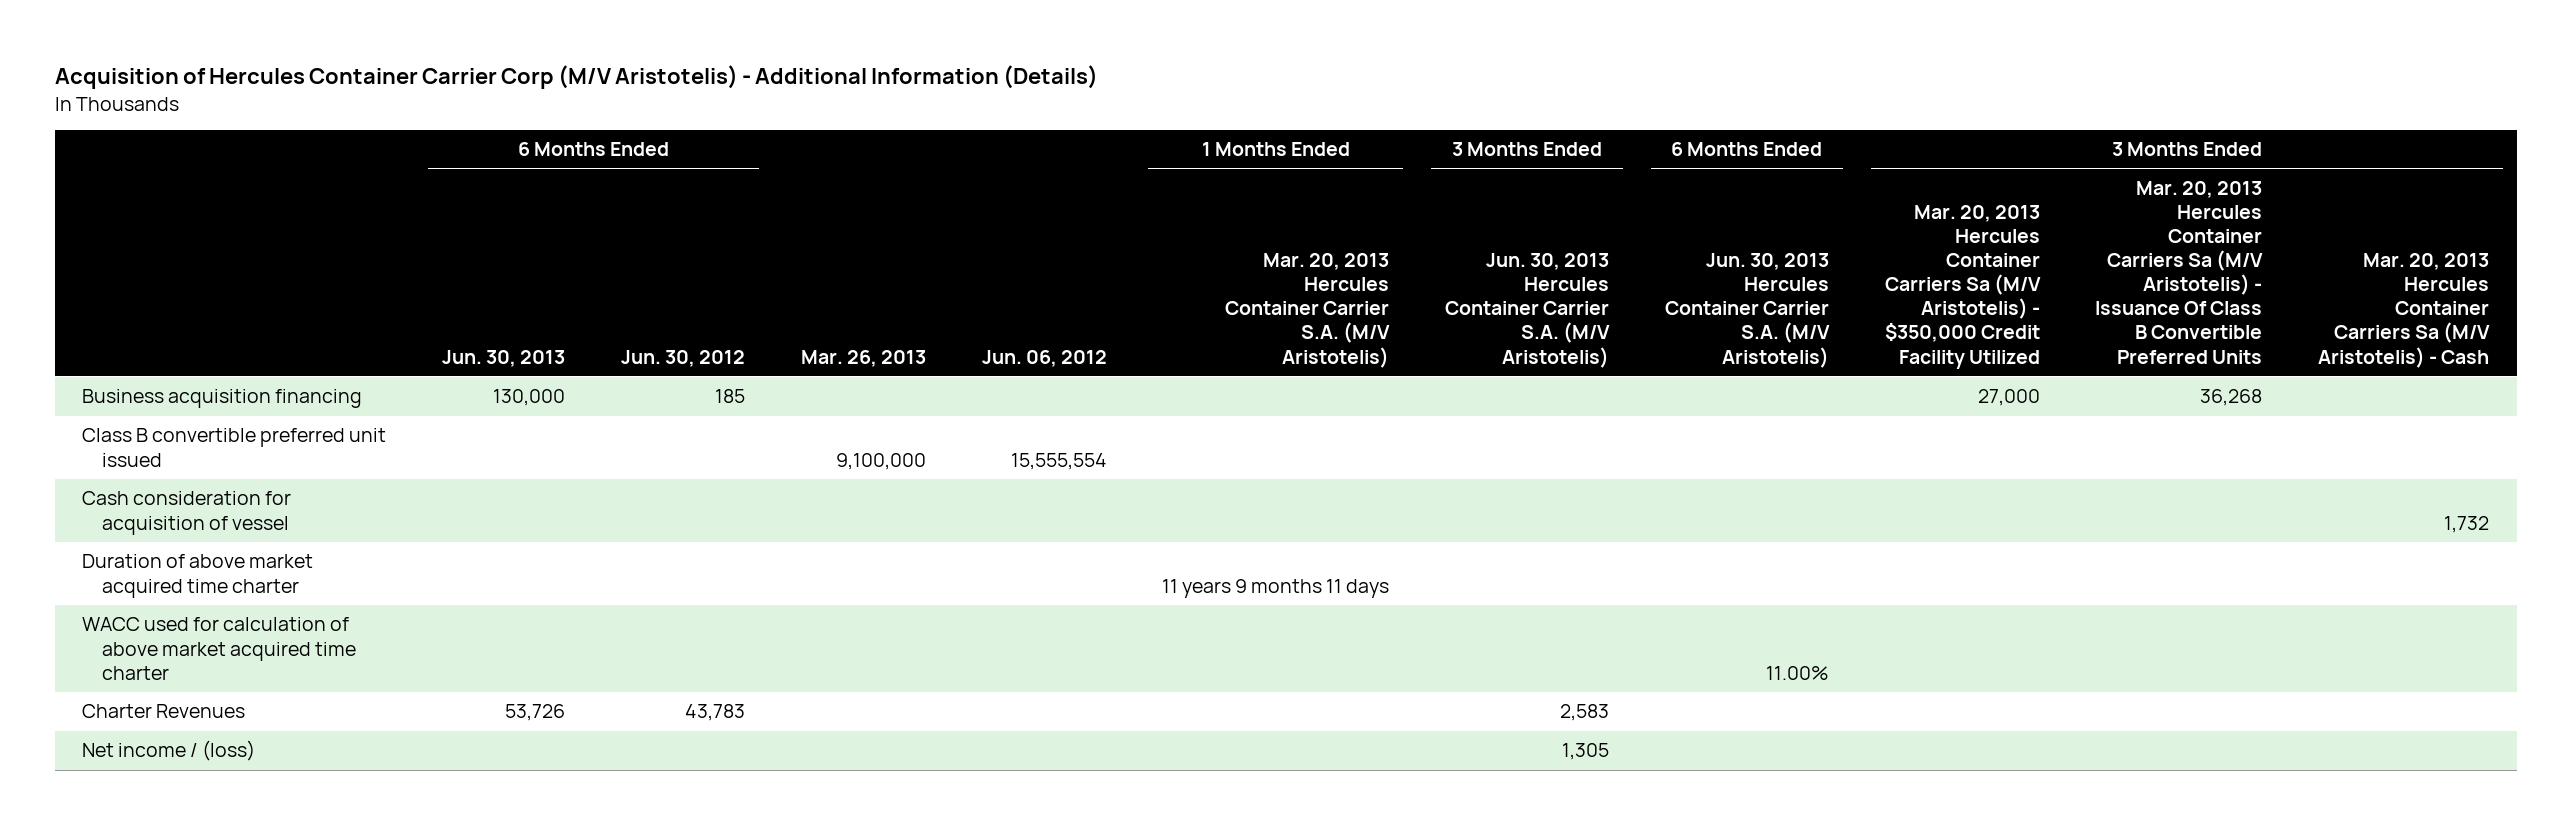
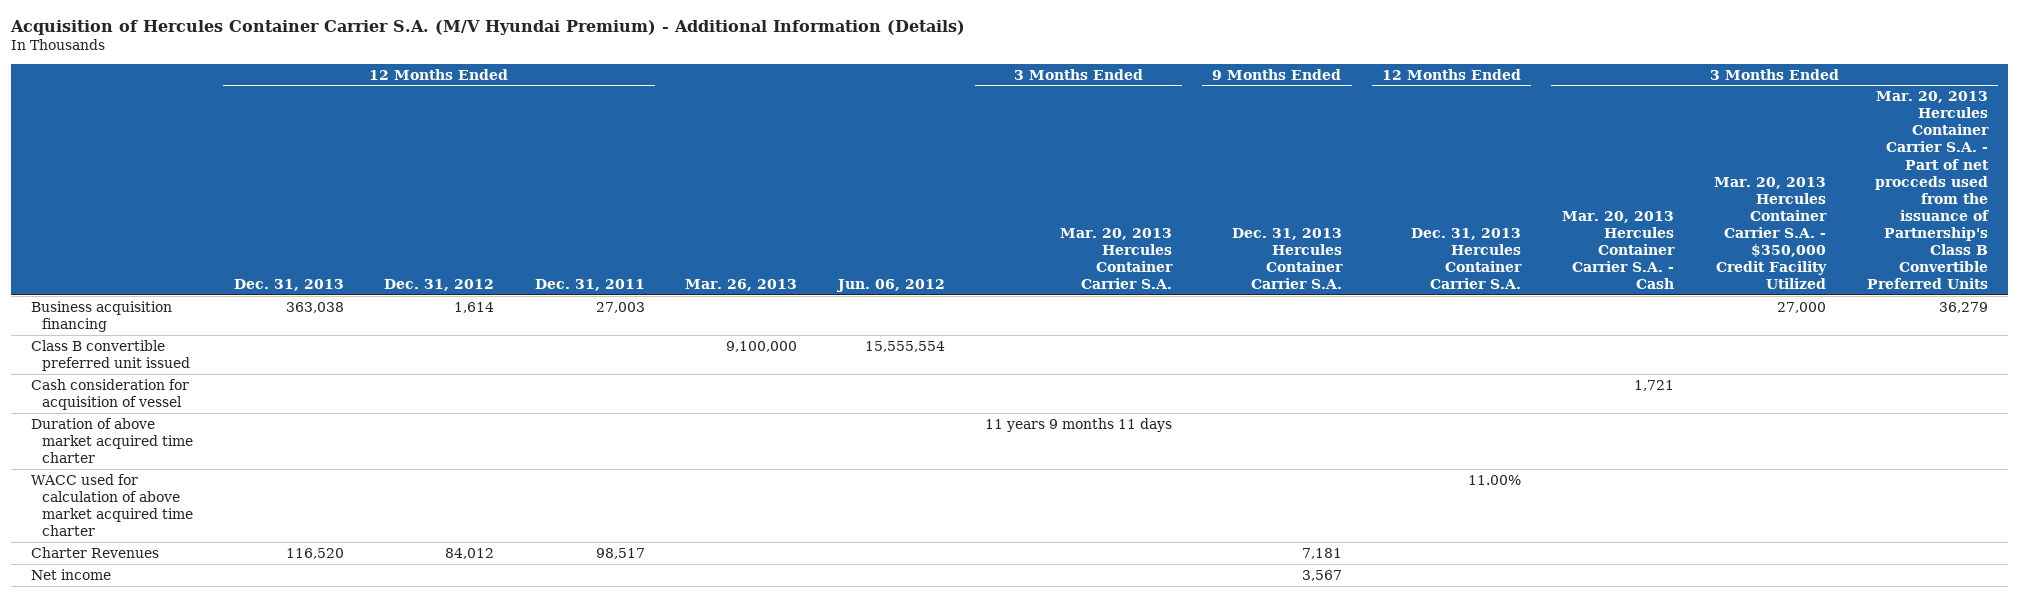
- Acquisition of Hercules Container Carrier Corp (M/V Aristotelis) - Additional Information (Details)
+ Acquisition of Hercules Container Carrier S.A. (M/V Hyundai Premium) - Additional Information (Details)
- | 6 Months Ended Jun. 30, 2013 | 6 Months Ended Jun. 30, 2012 | Mar. 26, 2013 | Jun. 06, 2012 | 1 Months Ended Mar. 20, 2013 Hercules Container Carrier S.A. (M/V Aristotelis) | 3 Months Ended Jun. 30, 2013 Hercules Container Carrier S.A. (M/V Aristotelis) | 6 Months Ended Jun. 30, 2013 Hercules Container Carrier S.A. (M/V Aristotelis) | 3 Months Ended Mar. 20, 2013 Hercules Container Carriers Sa (M/V Aristotelis) - $350,000 Credit Facility Utilized | 3 Months Ended Mar. 20, 2013 Hercules Container Carriers Sa (M/V Aristotelis) - Issuance Of Class B Convertible Preferred Units | 3 Months Ended Mar. 20, 2013 Hercules Container Carriers Sa (M/V Aristotelis) - Cash
+ | 12 Months Ended Dec. 31, 2013 | 12 Months Ended Dec. 31, 2012 | 12 Months Ended Dec. 31, 2011 | Mar. 26, 2013 | Jun. 06, 2012 | 3 Months Ended Mar. 20, 2013 Hercules Container Carrier S.A. | 9 Months Ended Dec. 31, 2013 Hercules Container Carrier S.A. | 12 Months Ended Dec. 31, 2013 Hercules Container Carrier S.A. | 3 Months Ended Mar. 20, 2013 Hercules Container Carrier S.A. - Cash | 3 Months Ended Mar. 20, 2013 Hercules Container Carrier S.A. - $350,000 Credit Facility Utilized | 3 Months Ended Mar. 20, 2013 Hercules Container Carrier S.A. - Part of net procceds used from the issuance of Partnership's Class B Convertible Preferred Units
- Net income / (loss) | | | | | | 1,305 | | | |
+ Net income | | | | | | | 3,567 | | | |

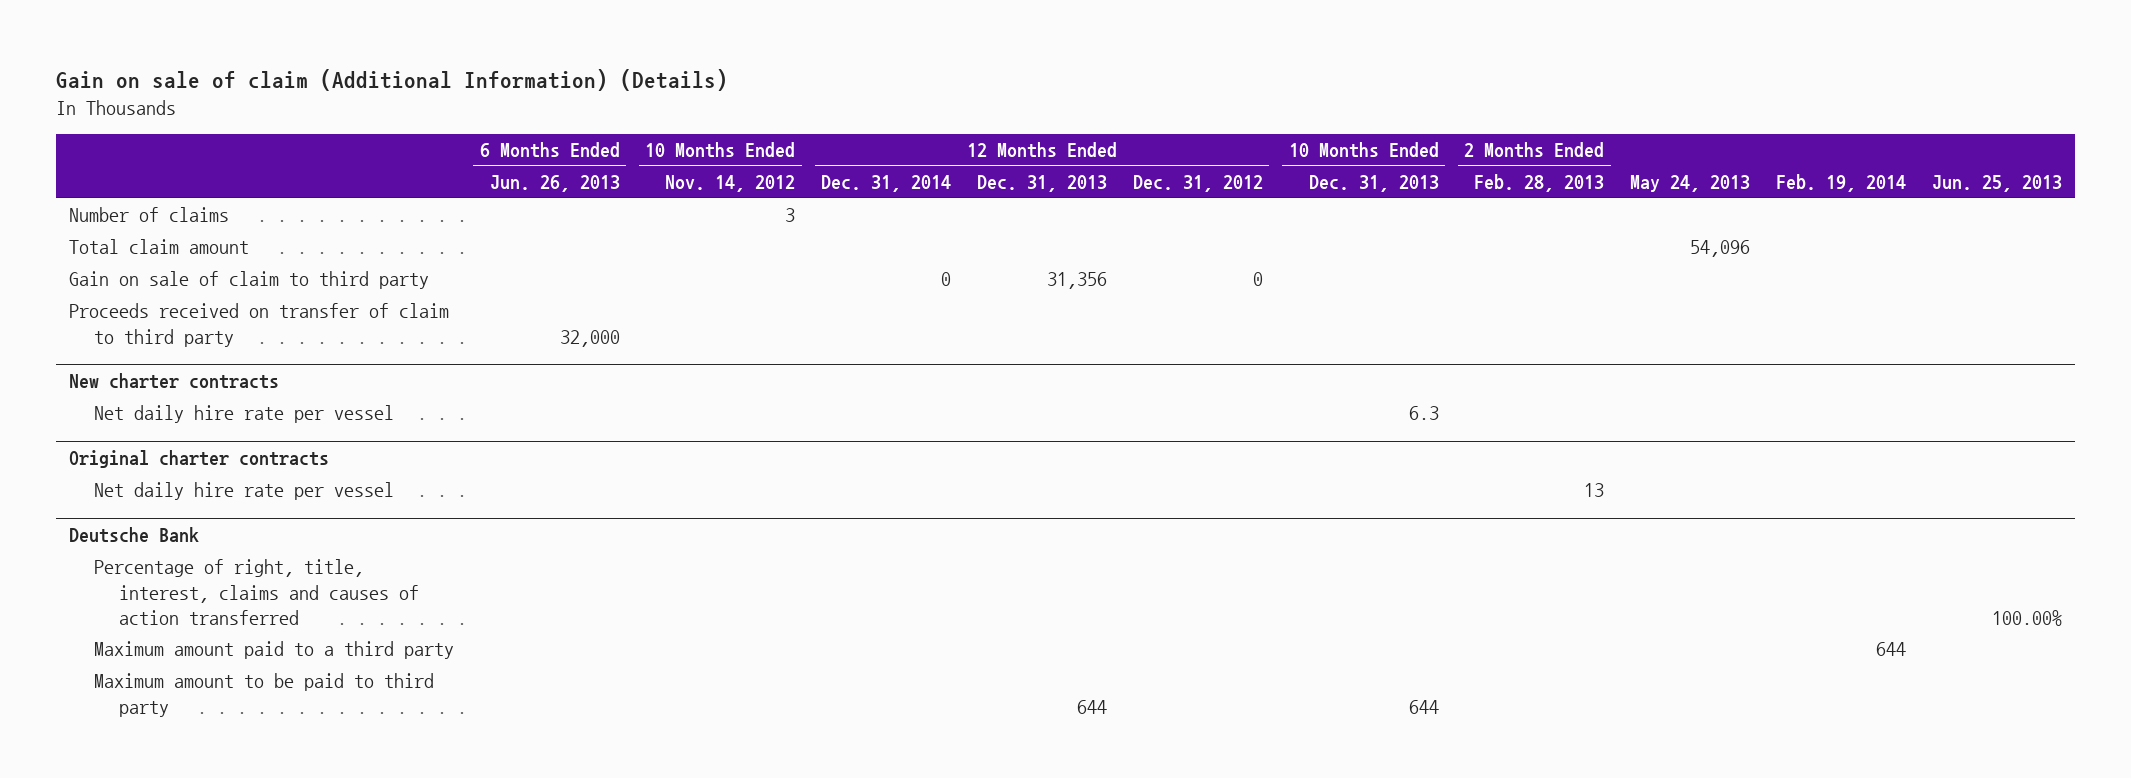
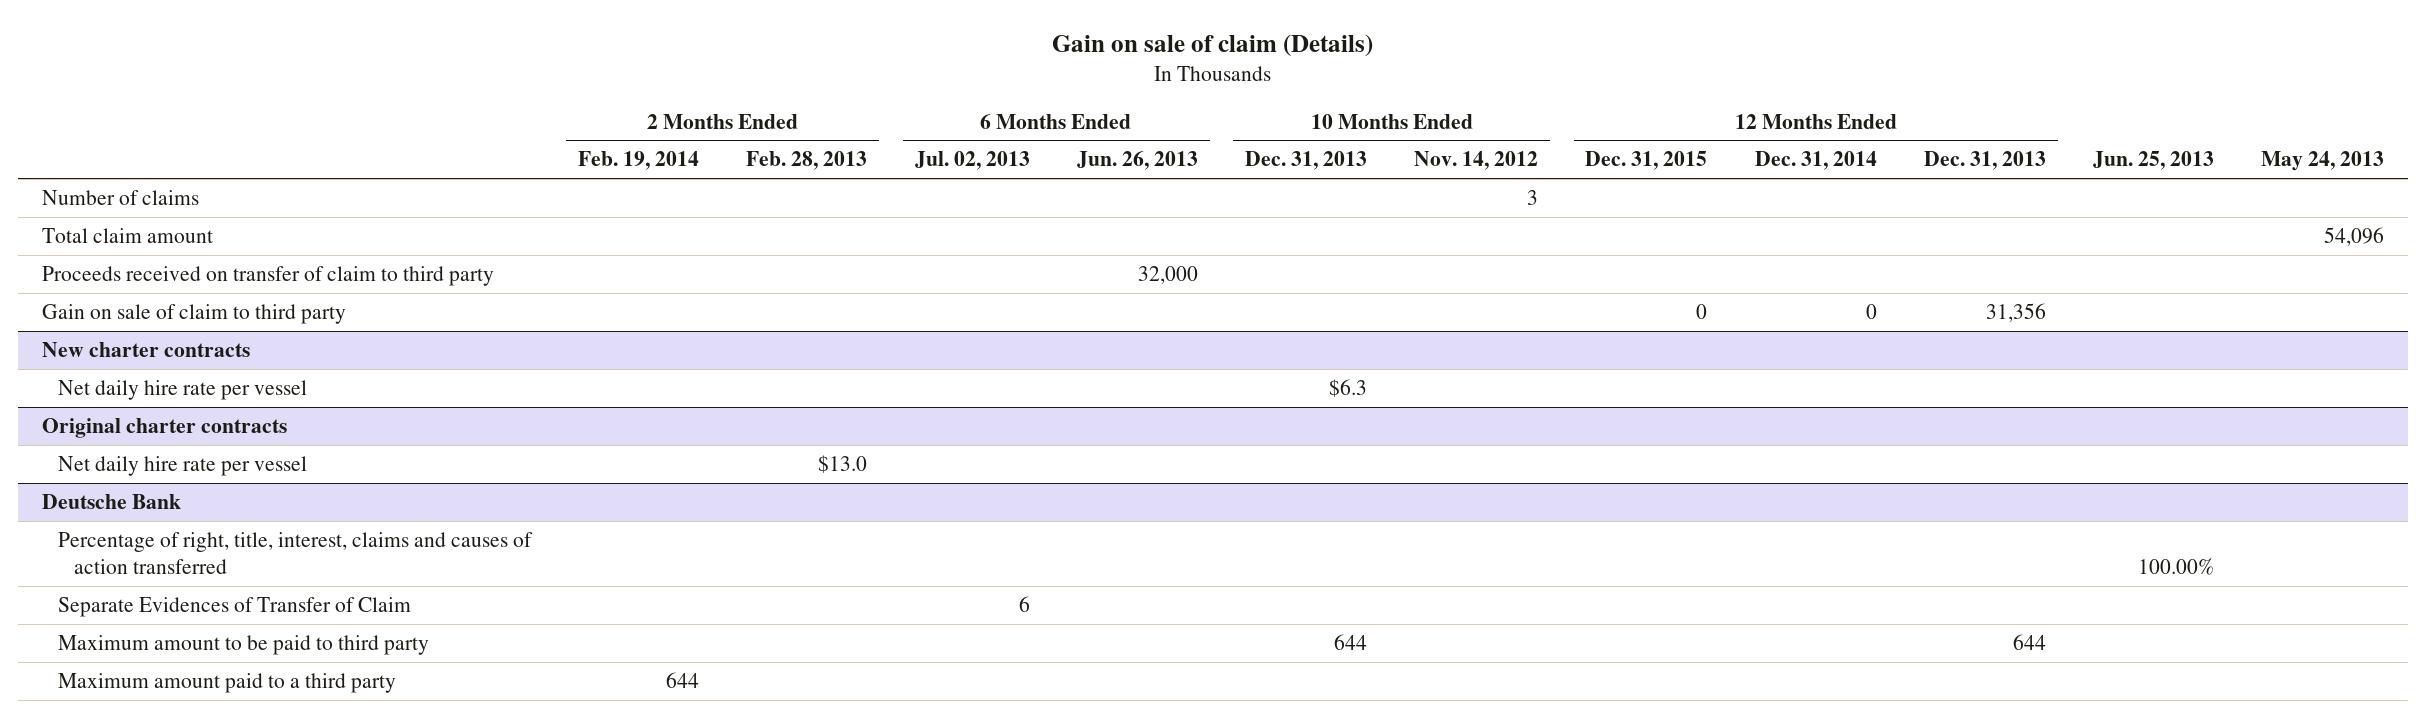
- Gain on sale of claim (Additional Information) (Details)
+ Gain on sale of claim (Details)
- | 6 Months Ended Jun. 26, 2013 | 10 Months Ended Nov. 14, 2012 | 12 Months Ended Dec. 31, 2014 | 12 Months Ended Dec. 31, 2013 | 12 Months Ended Dec. 31, 2012 | 10 Months Ended Dec. 31, 2013 | 2 Months Ended Feb. 28, 2013 | May 24, 2013 | Feb. 19, 2014 | Jun. 25, 2013
+ | 2 Months Ended Feb. 19, 2014 | 2 Months Ended Feb. 28, 2013 | 6 Months Ended Jul. 02, 2013 | 6 Months Ended Jun. 26, 2013 | 10 Months Ended Dec. 31, 2013 | 10 Months Ended Nov. 14, 2012 | 12 Months Ended Dec. 31, 2015 | 12 Months Ended Dec. 31, 2014 | 12 Months Ended Dec. 31, 2013 | Jun. 25, 2013 | May 24, 2013
moved down: Gain on sale of claim to third party | | | | | | | 0 | 0 | 31,356 | |
@ New charter contracts
- Net daily hire rate per vessel | | | | | | 6.3 | | | |
+ Net daily hire rate per vessel | | | | | $6.3 | | | | | |
@ Original charter contracts
- Net daily hire rate per vessel | | | | | | | 13 | | |
+ Net daily hire rate per vessel | | $13.0 | | | | | | | | |
@ Deutsche Bank
+ Separate Evidences of Transfer of Claim | | | 6 | | | | | | | |
moved down: Maximum amount paid to a third party | 644 | | | | | | | | | |

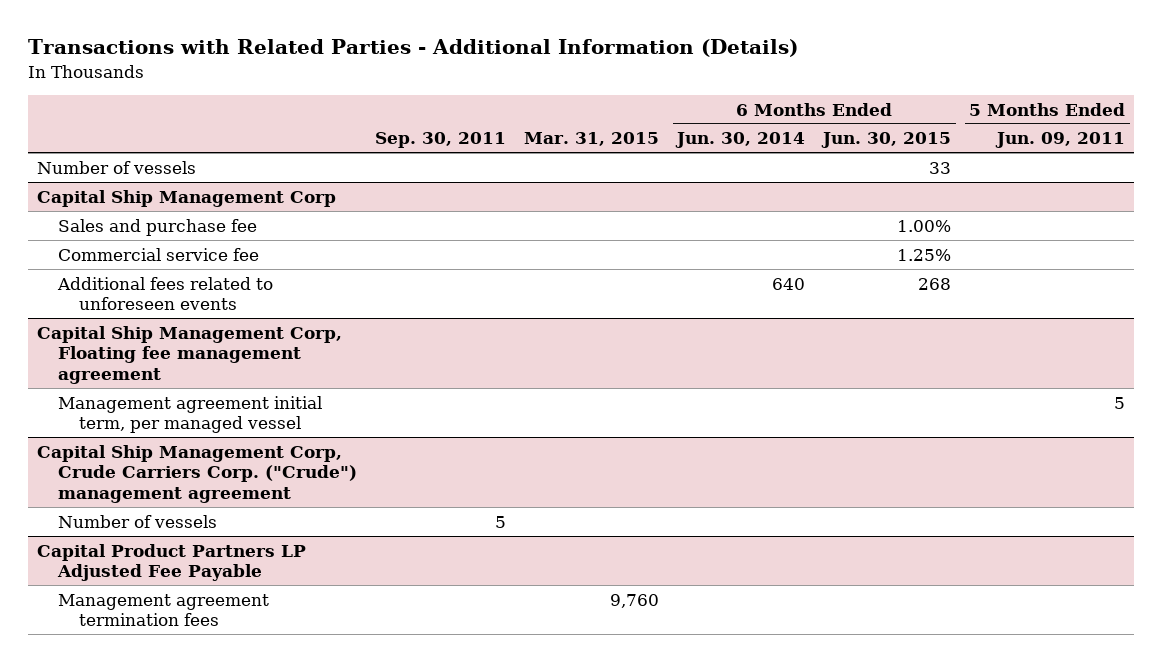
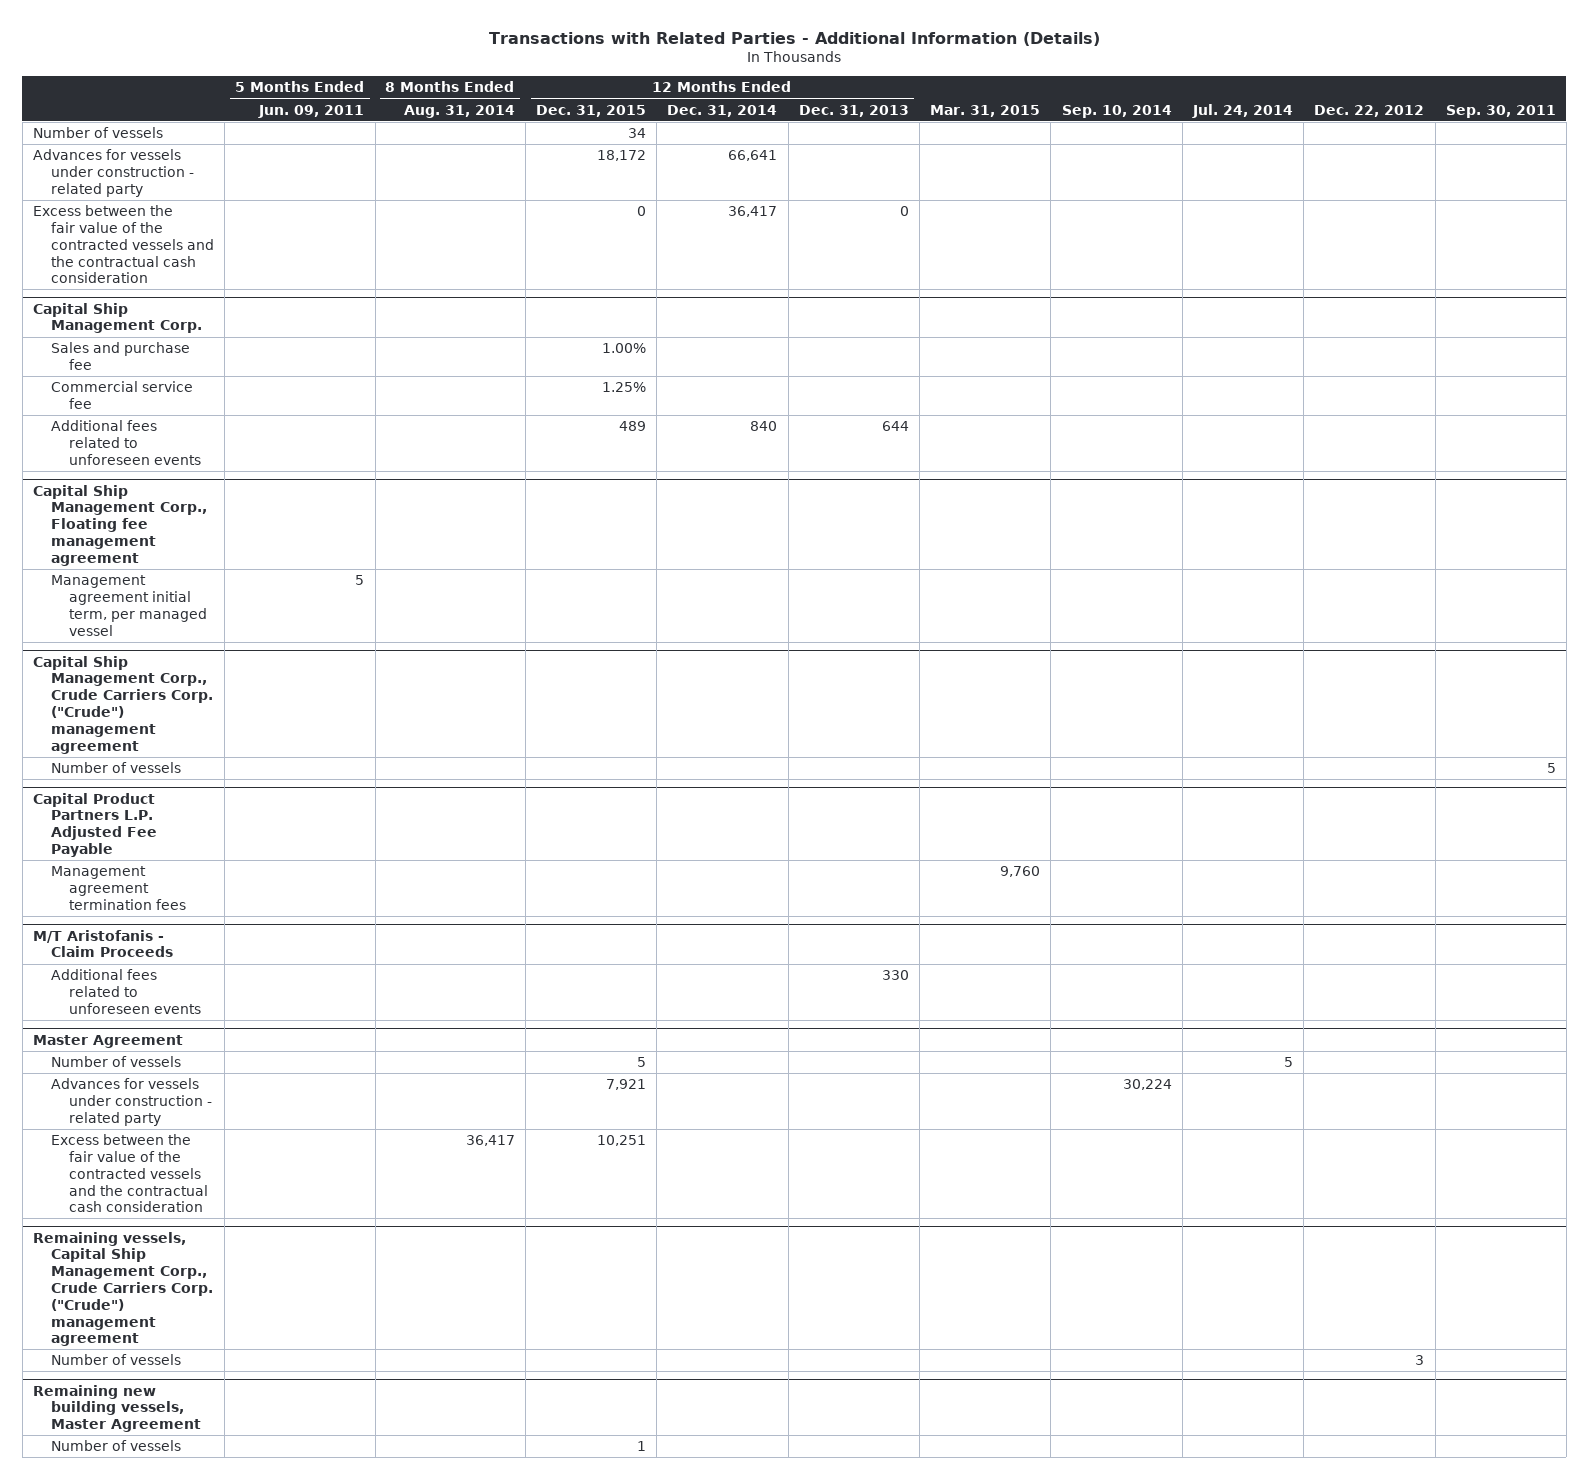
- | Sep. 30, 2011 | Mar. 31, 2015 | 6 Months Ended Jun. 30, 2014 | 6 Months Ended Jun. 30, 2015 | 5 Months Ended Jun. 09, 2011
+ | 5 Months Ended Jun. 09, 2011 | 8 Months Ended Aug. 31, 2014 | 12 Months Ended Dec. 31, 2015 | 12 Months Ended Dec. 31, 2014 | 12 Months Ended Dec. 31, 2013 | Mar. 31, 2015 | Sep. 10, 2014 | Jul. 24, 2014 | Dec. 22, 2012 | Sep. 30, 2011
- Capital Ship Management Corp
+ Advances for vessels under construction - related party | | | 18,172 | 66,641 | | | | | |
+ Excess between the fair value of the contracted vessels and the contractual cash consideration | | | 0 | 36,417 | 0 | | | | |
+ Capital Ship Management Corp.
- Capital Ship Management Corp, Floating fee management agreement
+ Capital Ship Management Corp., Floating fee management agreement
- Capital Ship Management Corp, Crude Carriers Corp. ("Crude") management agreement
+ Capital Ship Management Corp., Crude Carriers Corp. ("Crude") management agreement
- Capital Product Partners LP Adjusted Fee Payable
+ Capital Product Partners L.P. Adjusted Fee Payable
+ M/T Aristofanis - Claim Proceeds
+ Additional fees related to unforeseen events | | | | | 330 | | | | |
+ Master Agreement
+ Number of vessels | | | 5 | | | | | 5 | |
+ Advances for vessels under construction - related party | | | 7,921 | | | | 30,224 | | |
+ Excess between the fair value of the contracted vessels and the contractual cash consideration | | 36,417 | 10,251 | | | | | | |
+ Remaining vessels, Capital Ship Management Corp., Crude Carriers Corp. ("Crude") management agreement
+ Number of vessels | | | | | | | | | 3 |
+ Remaining new building vessels, Master Agreement
+ Number of vessels | | | 1 | | | | | | |

